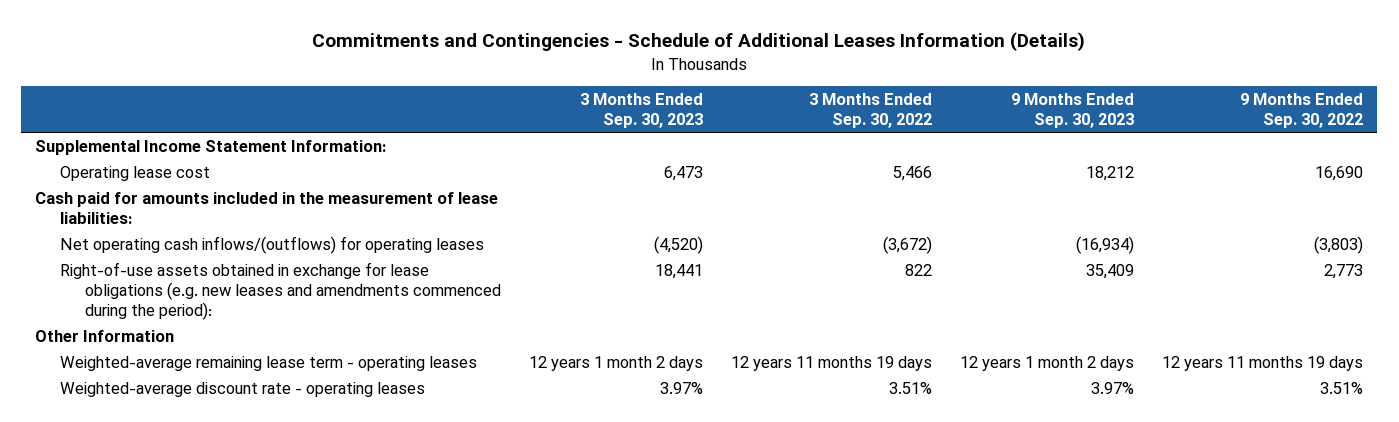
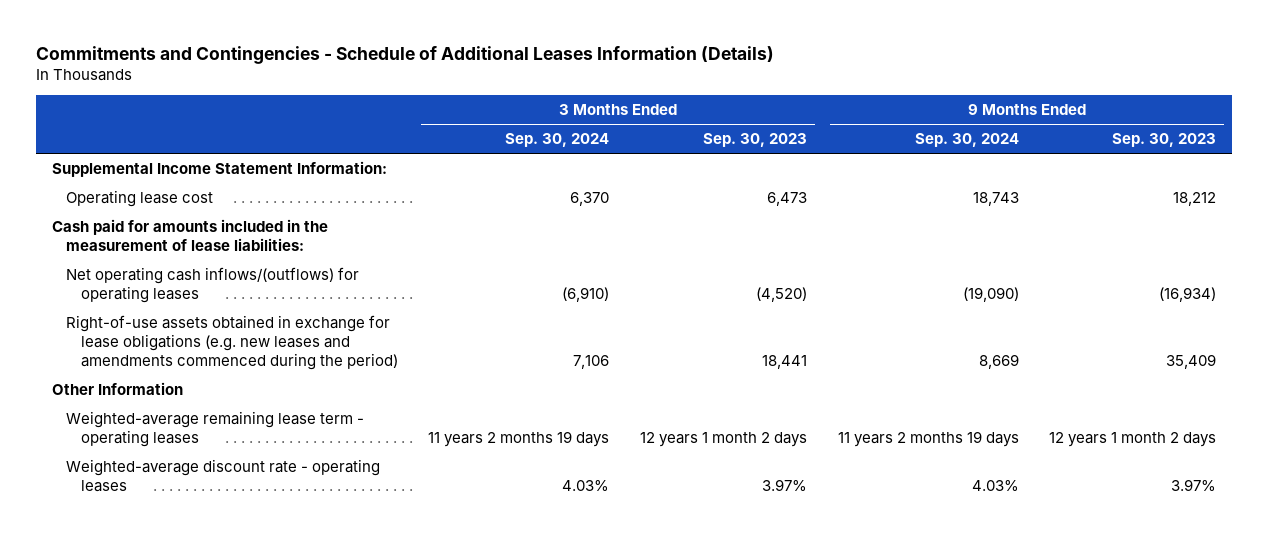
- | 3 Months Ended Sep. 30, 2023 | 3 Months Ended Sep. 30, 2022 | 9 Months Ended Sep. 30, 2023 | 9 Months Ended Sep. 30, 2022
+ | 3 Months Ended Sep. 30, 2024 | 3 Months Ended Sep. 30, 2023 | 9 Months Ended Sep. 30, 2024 | 9 Months Ended Sep. 30, 2023
- Right-of-use assets obtained in exchange for lease obligations (e.g. new leases and amendments commenced during the period): | 18,441 | 822 | 35,409 | 2,773
+ Right-of-use assets obtained in exchange for lease obligations (e.g. new leases and amendments commenced during the period) | 7,106 | 18,441 | 8,669 | 35,409

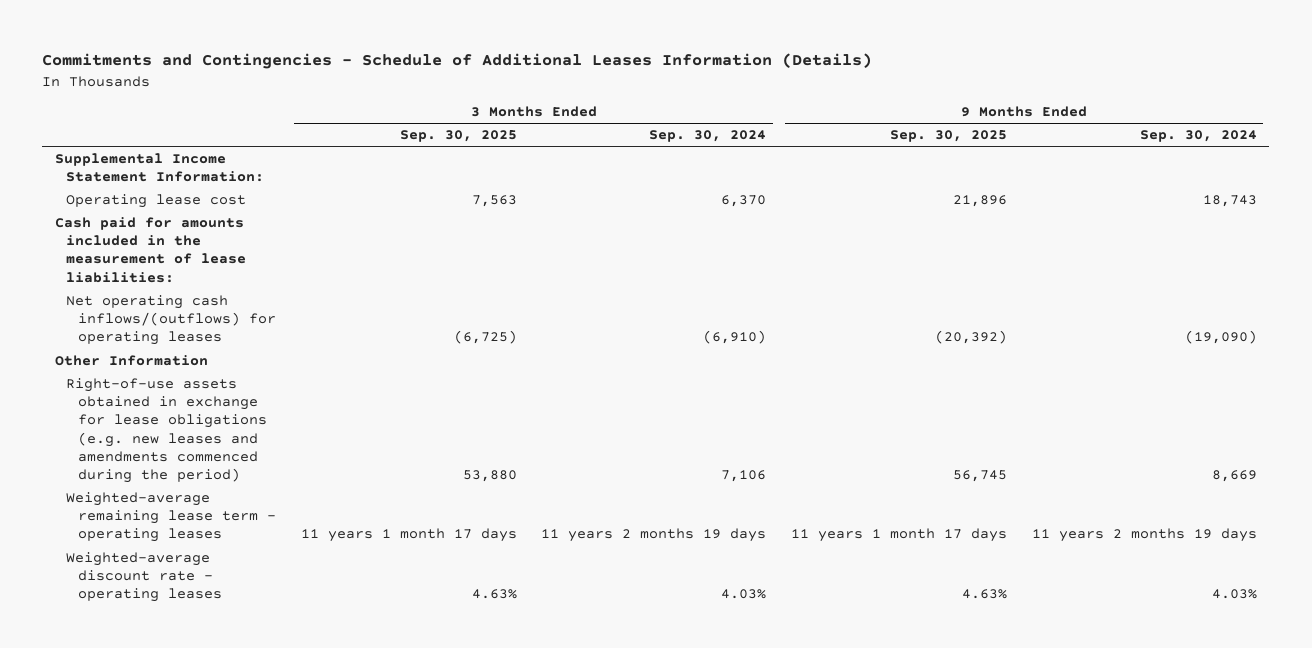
- | 3 Months Ended Sep. 30, 2024 | 3 Months Ended Sep. 30, 2023 | 9 Months Ended Sep. 30, 2024 | 9 Months Ended Sep. 30, 2023
+ | 3 Months Ended Sep. 30, 2025 | 3 Months Ended Sep. 30, 2024 | 9 Months Ended Sep. 30, 2025 | 9 Months Ended Sep. 30, 2024
moved down: Right-of-use assets obtained in exchange for lease obligations (e.g. new leases and amendments commenced during the period) | 53,880 | 7,106 | 56,745 | 8,669

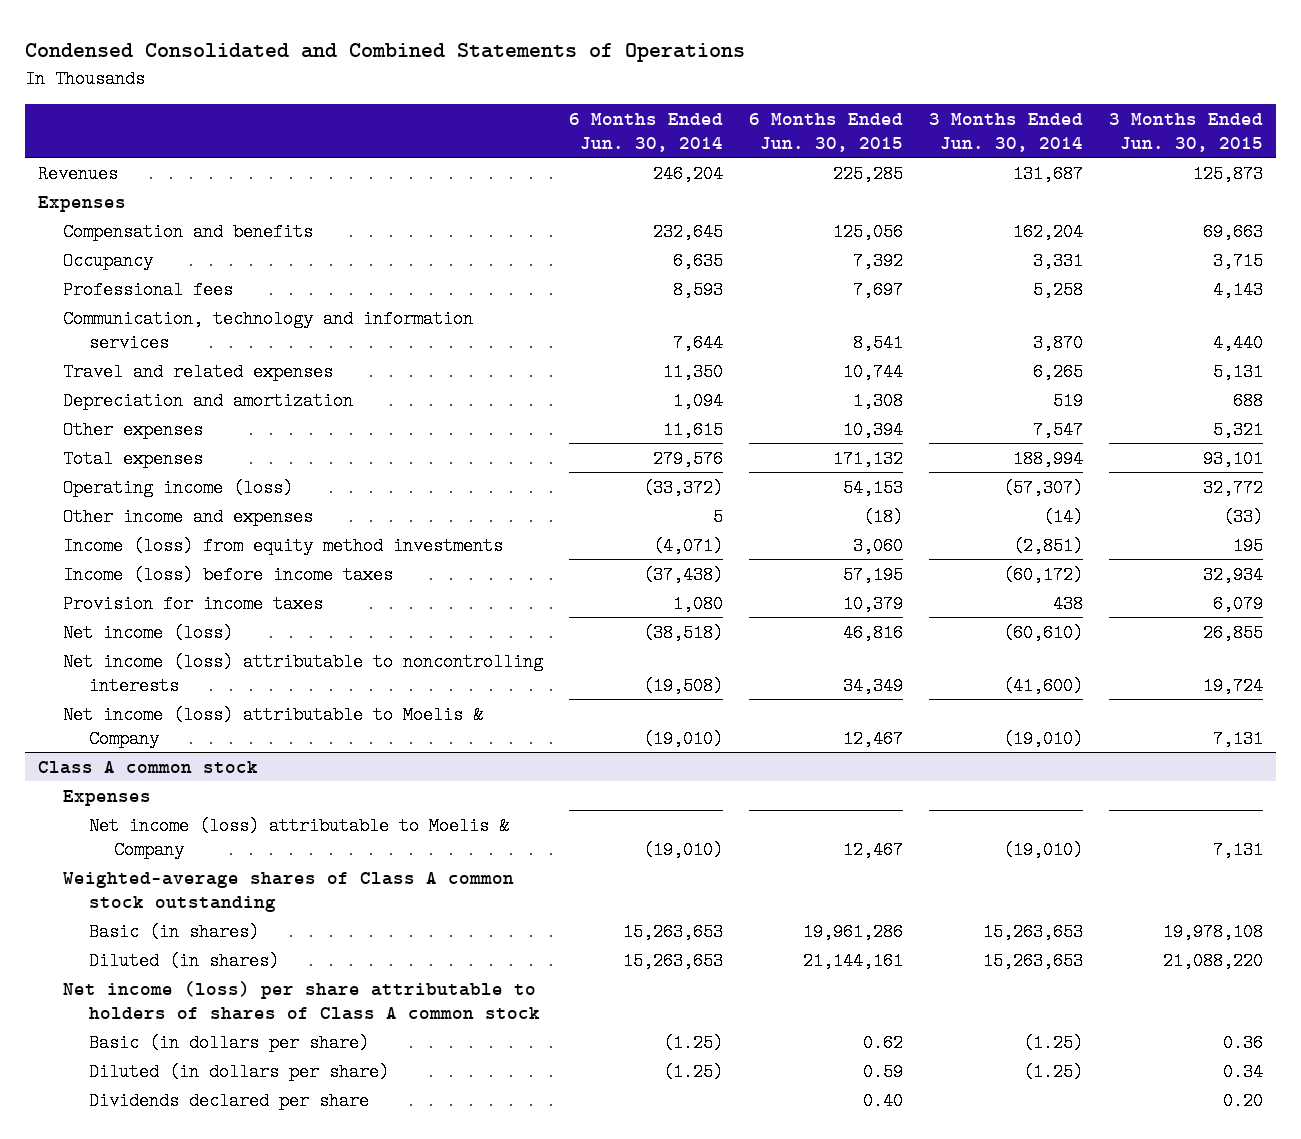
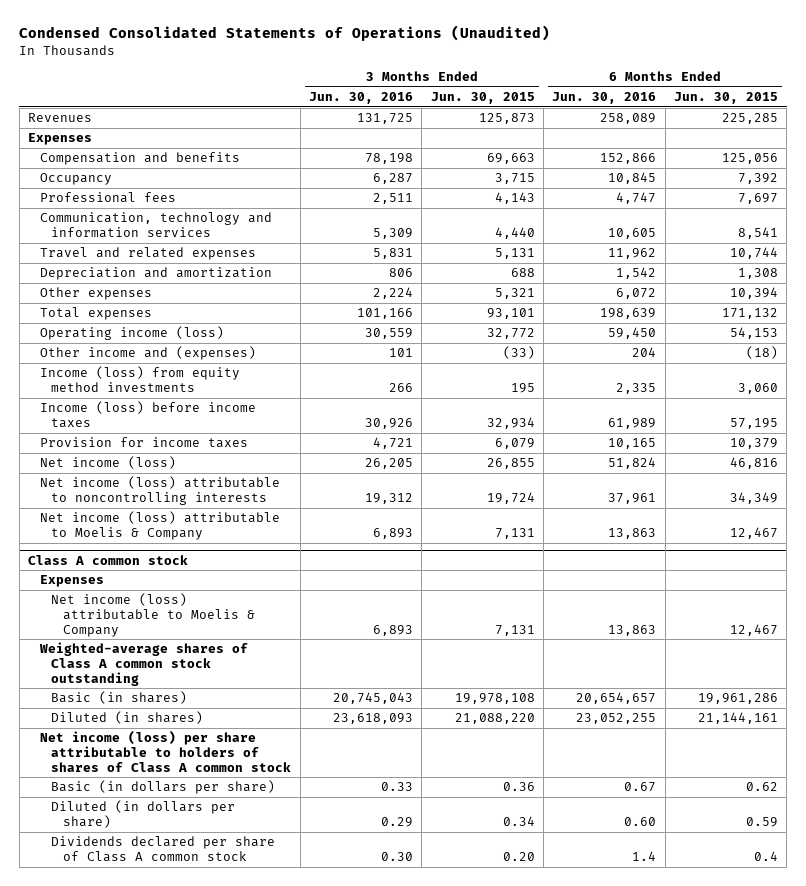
- Condensed Consolidated and Combined Statements of Operations
+ Condensed Consolidated Statements of Operations (Unaudited)
- | 6 Months Ended Jun. 30, 2014 | 6 Months Ended Jun. 30, 2015 | 3 Months Ended Jun. 30, 2014 | 3 Months Ended Jun. 30, 2015
+ | 3 Months Ended Jun. 30, 2016 | 3 Months Ended Jun. 30, 2015 | 6 Months Ended Jun. 30, 2016 | 6 Months Ended Jun. 30, 2015
- Other income and expenses | 5 | (18) | (14) | (33)
+ Other income and (expenses) | 101 | (33) | 204 | (18)
@ Class A common stock
- Dividends declared per share | | 0.40 | | 0.20
+ Dividends declared per share of Class A common stock | 0.30 | 0.20 | 1.4 | 0.4

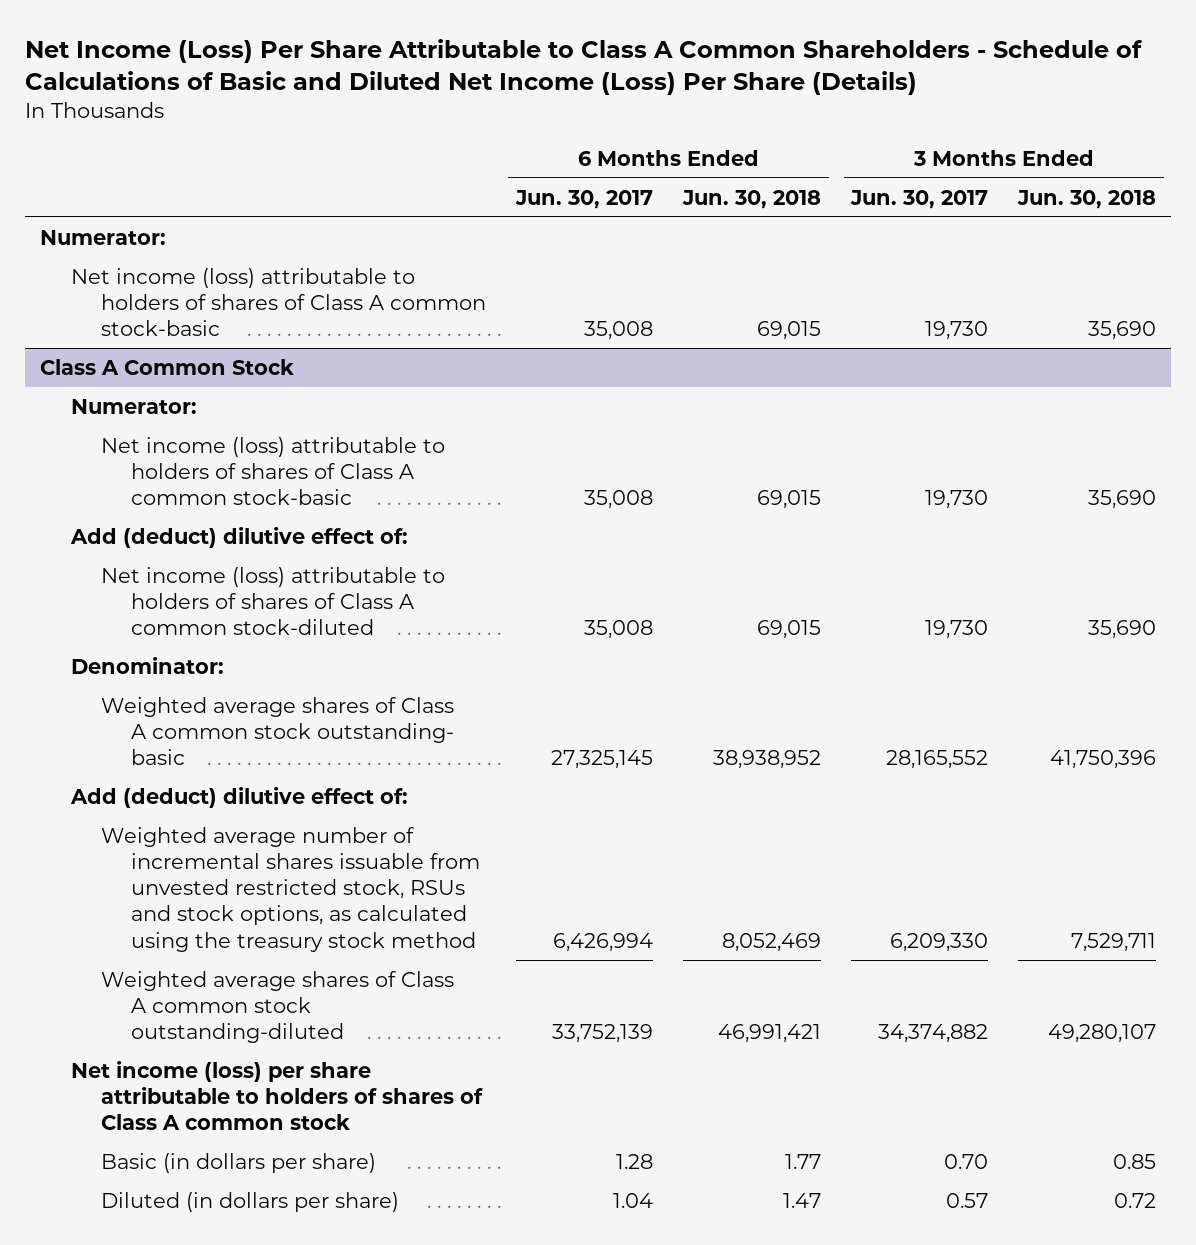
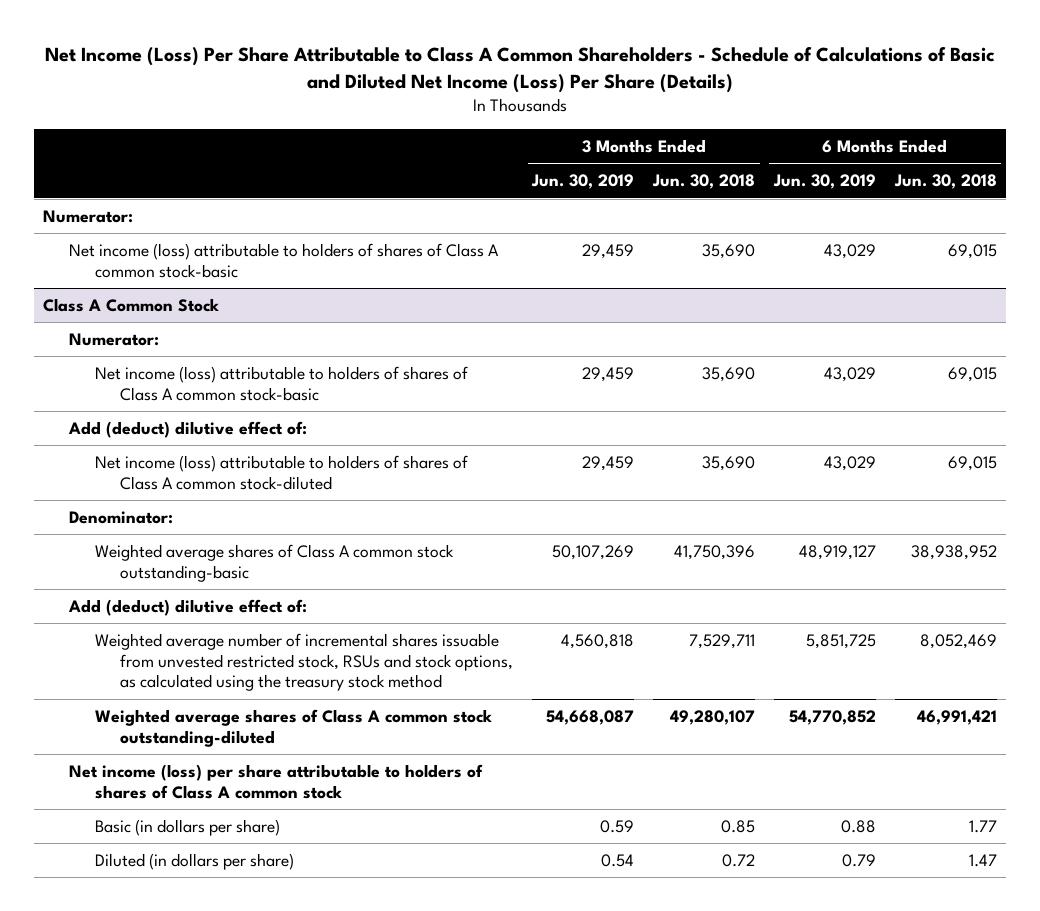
- | 6 Months Ended Jun. 30, 2017 | 6 Months Ended Jun. 30, 2018 | 3 Months Ended Jun. 30, 2017 | 3 Months Ended Jun. 30, 2018
+ | 3 Months Ended Jun. 30, 2019 | 3 Months Ended Jun. 30, 2018 | 6 Months Ended Jun. 30, 2019 | 6 Months Ended Jun. 30, 2018
@ Class A Common Stock
- Weighted average shares of Class A common stock outstanding- basic | 27,325,145 | 38,938,952 | 28,165,552 | 41,750,396
+ Weighted average shares of Class A common stock outstanding-basic | 50,107,269 | 41,750,396 | 48,919,127 | 38,938,952

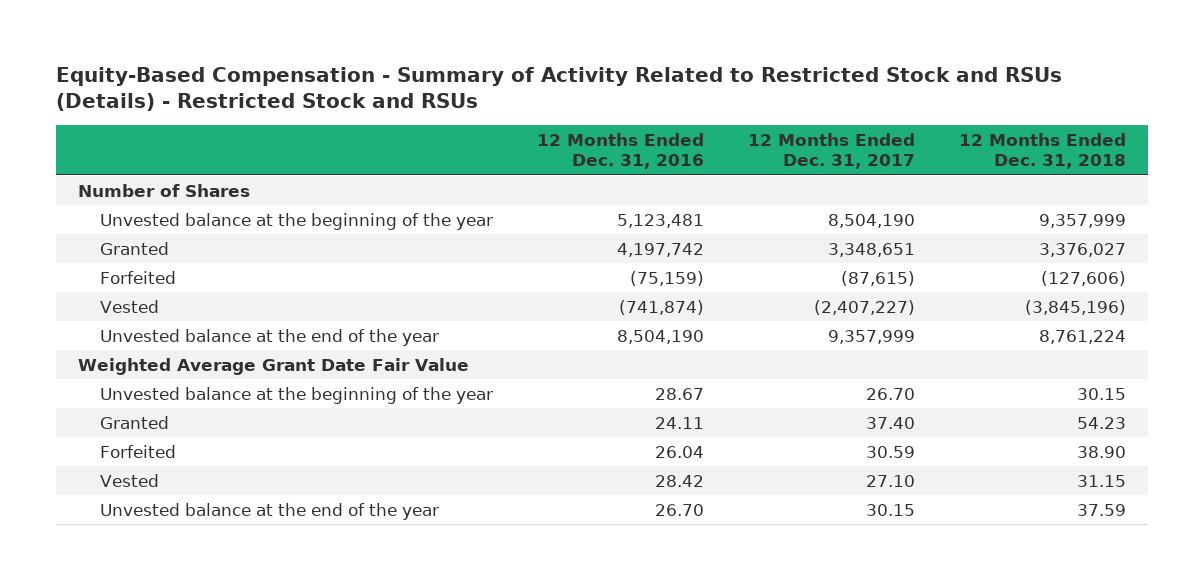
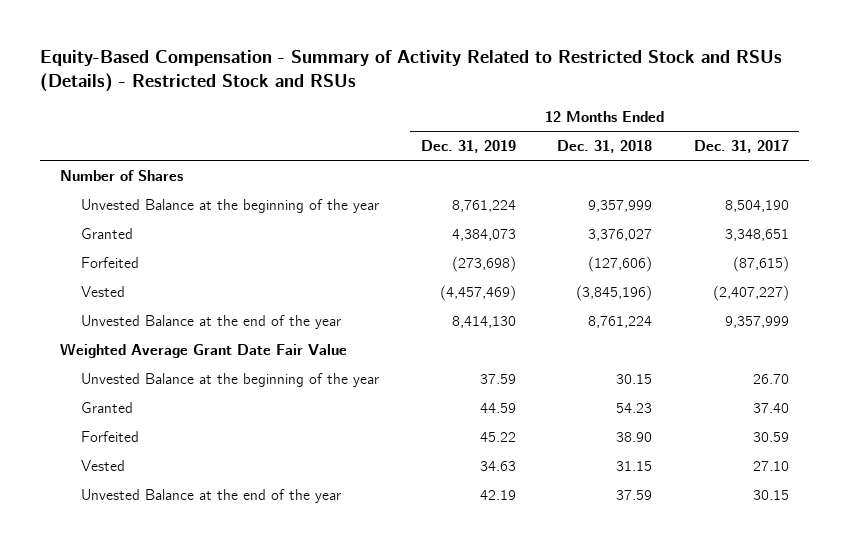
- | 12 Months Ended Dec. 31, 2016 | 12 Months Ended Dec. 31, 2017 | 12 Months Ended Dec. 31, 2018
+ | 12 Months Ended Dec. 31, 2019 | 12 Months Ended Dec. 31, 2018 | 12 Months Ended Dec. 31, 2017
- Unvested balance at the beginning of the year | 5,123,481 | 8,504,190 | 9,357,999
+ Unvested Balance at the beginning of the year | 8,761,224 | 9,357,999 | 8,504,190
- Unvested balance at the end of the year | 8,504,190 | 9,357,999 | 8,761,224
+ Unvested Balance at the end of the year | 8,414,130 | 8,761,224 | 9,357,999
- Unvested balance at the beginning of the year | 28.67 | 26.70 | 30.15
+ Unvested Balance at the beginning of the year | 37.59 | 30.15 | 26.70
- Unvested balance at the end of the year | 26.70 | 30.15 | 37.59
+ Unvested Balance at the end of the year | 42.19 | 37.59 | 30.15

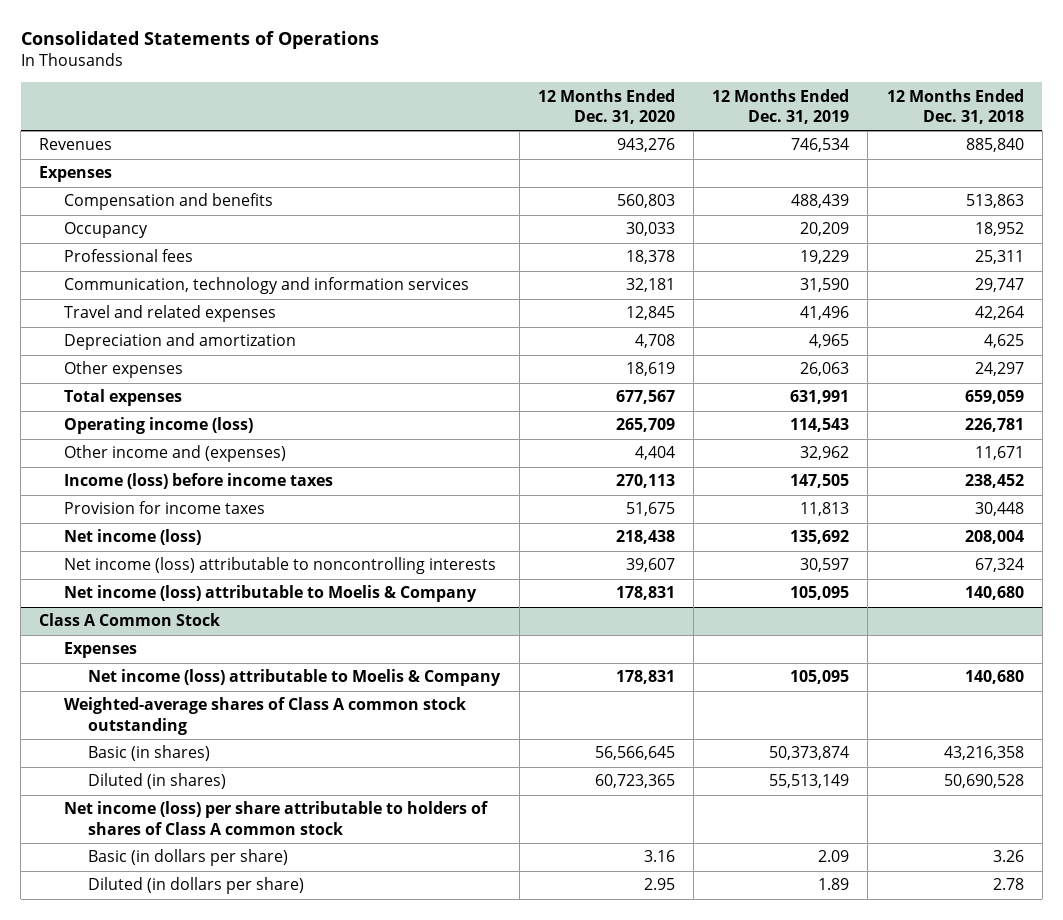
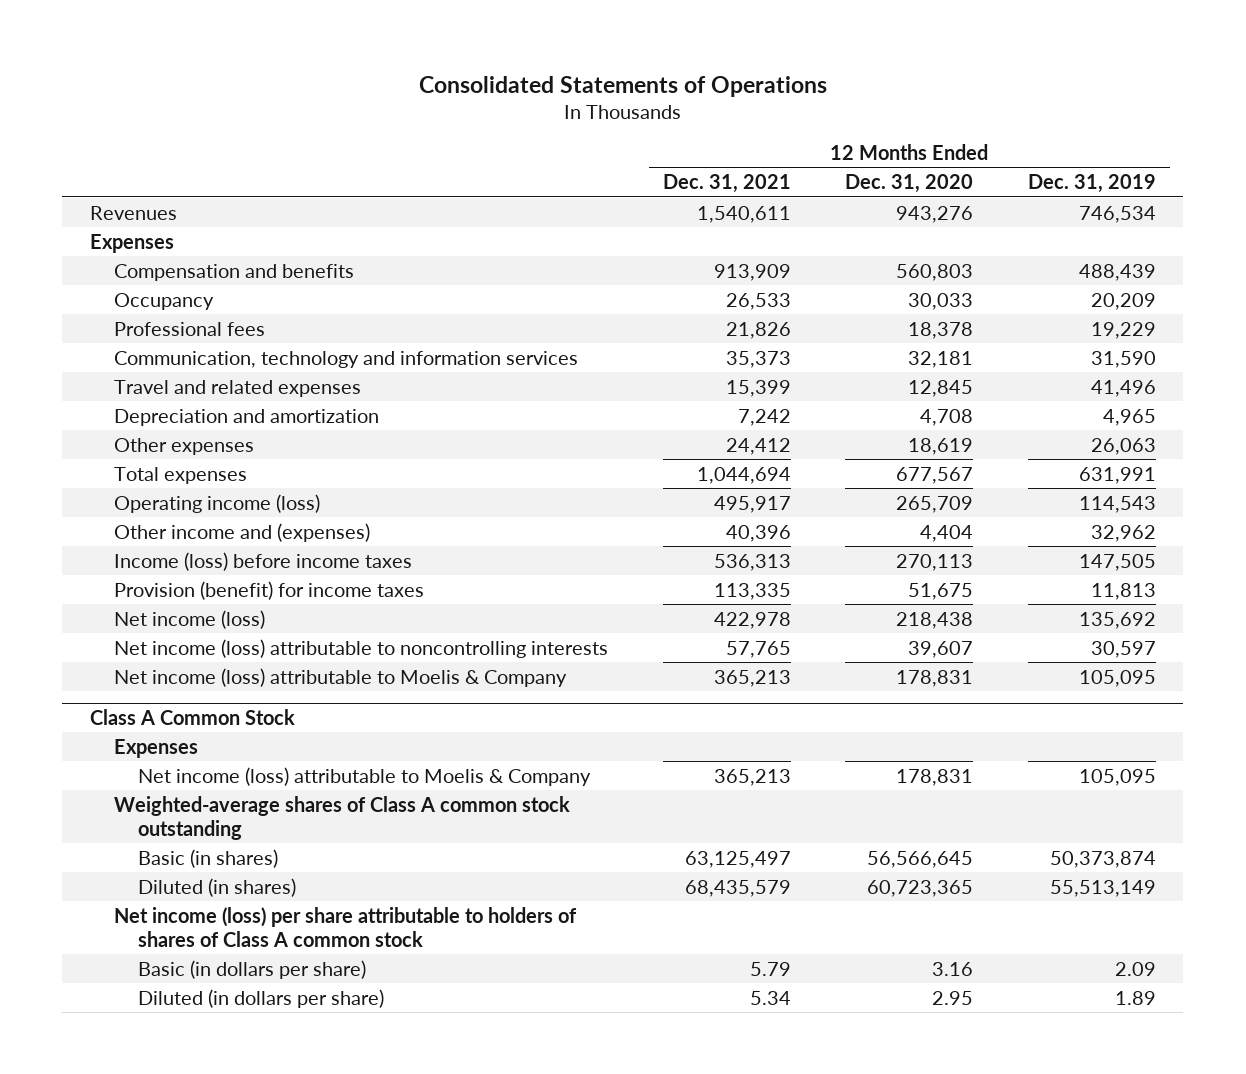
- | 12 Months Ended Dec. 31, 2020 | 12 Months Ended Dec. 31, 2019 | 12 Months Ended Dec. 31, 2018
+ | 12 Months Ended Dec. 31, 2021 | 12 Months Ended Dec. 31, 2020 | 12 Months Ended Dec. 31, 2019
- Provision for income taxes | 51,675 | 11,813 | 30,448
+ Provision (benefit) for income taxes | 113,335 | 51,675 | 11,813

